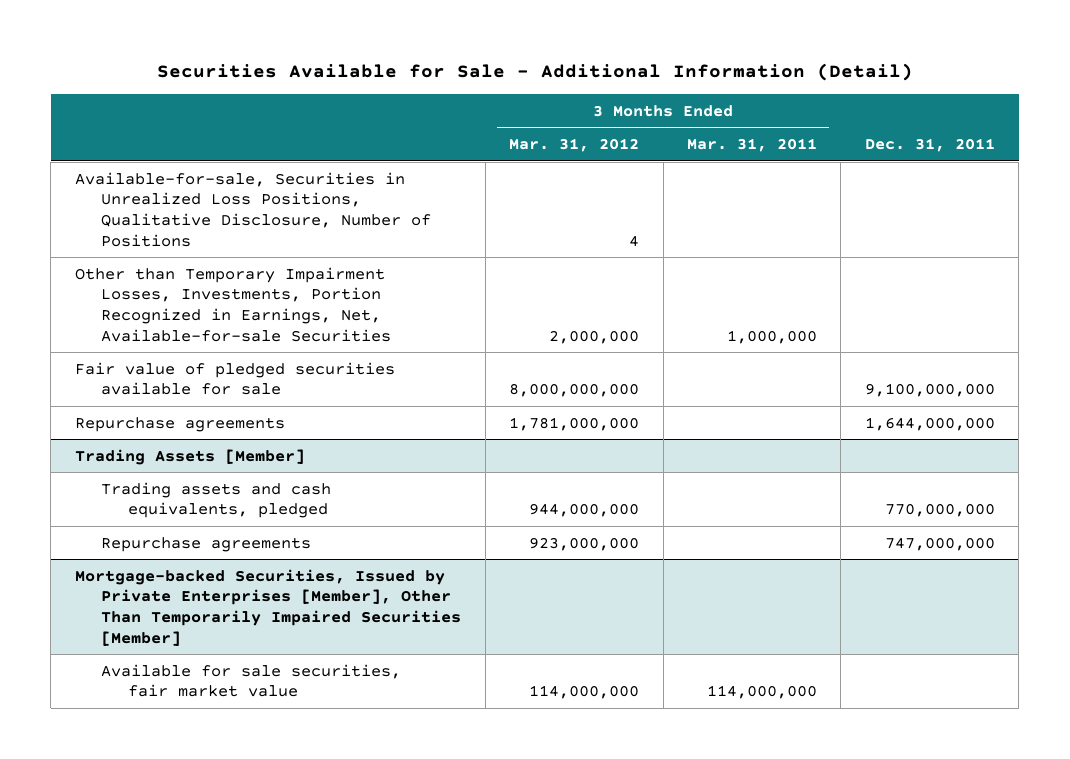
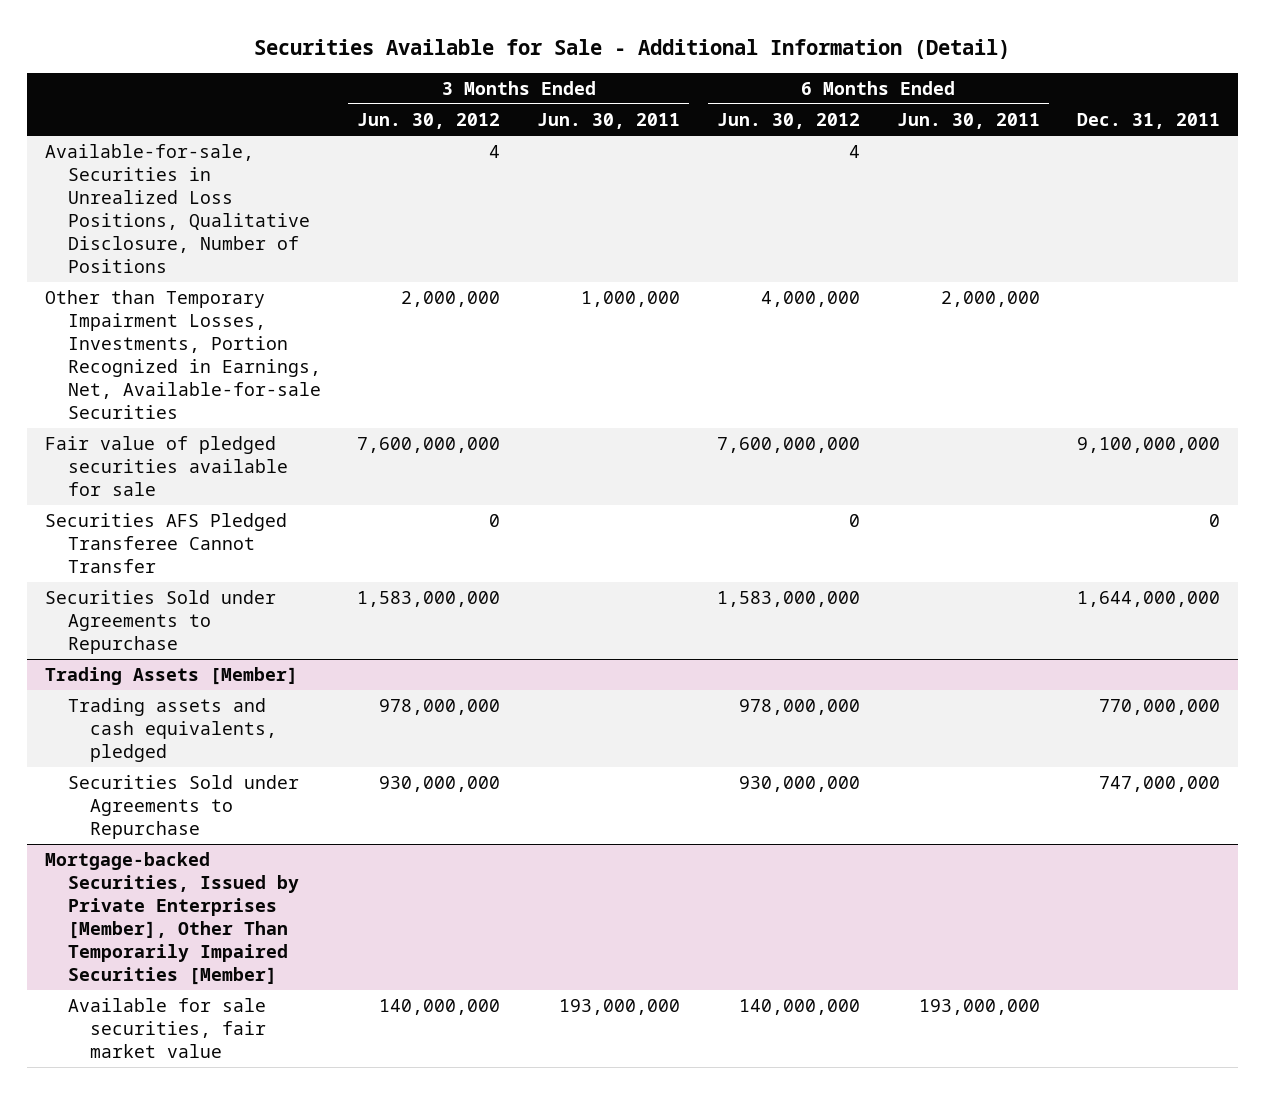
- | 3 Months Ended Mar. 31, 2012 | 3 Months Ended Mar. 31, 2011 | Dec. 31, 2011
+ | 3 Months Ended Jun. 30, 2012 | 3 Months Ended Jun. 30, 2011 | 6 Months Ended Jun. 30, 2012 | 6 Months Ended Jun. 30, 2011 | Dec. 31, 2011
- Repurchase agreements | 1,781,000,000 | | 1,644,000,000
+ Securities AFS Pledged Transferee Cannot Transfer | 0 | | 0 | | 0
+ Securities Sold under Agreements to Repurchase | 1,583,000,000 | | 1,583,000,000 | | 1,644,000,000
@ Trading Assets [Member]
- Repurchase agreements | 923,000,000 | | 747,000,000
+ Securities Sold under Agreements to Repurchase | 930,000,000 | | 930,000,000 | | 747,000,000

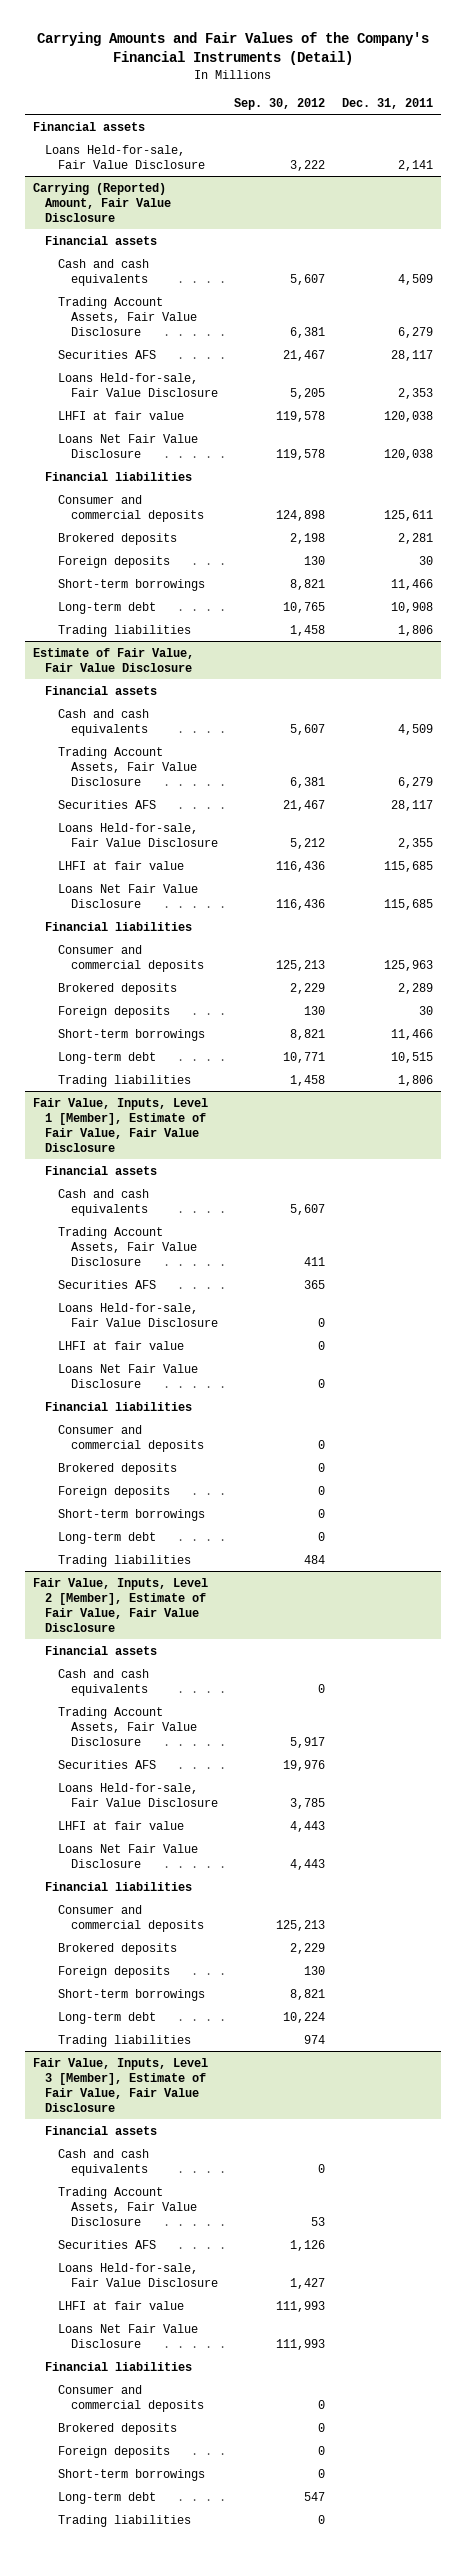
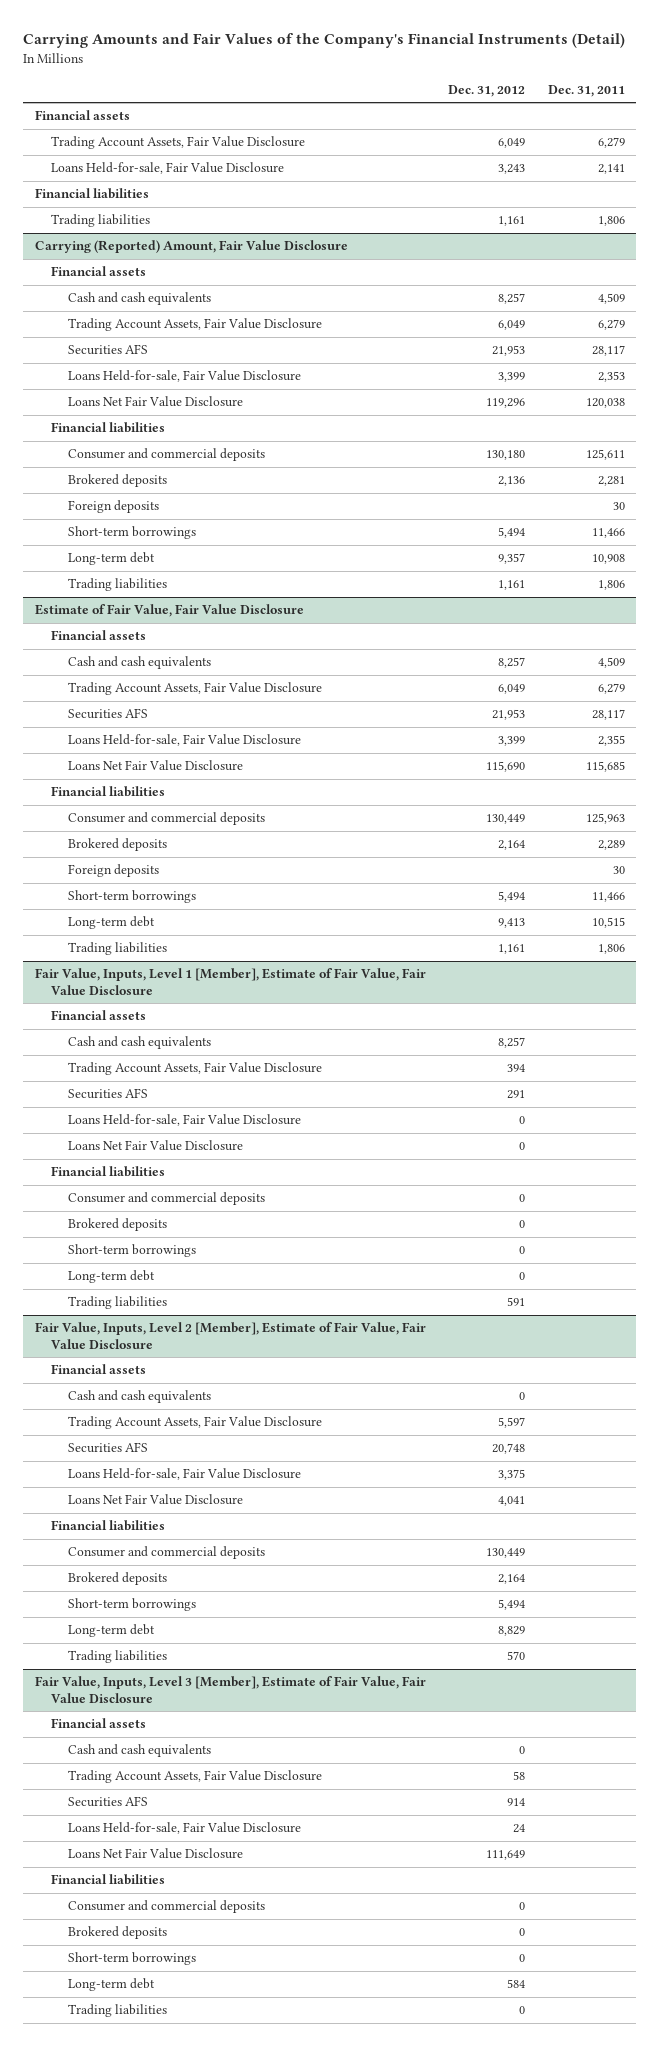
- | Sep. 30, 2012 | Dec. 31, 2011
+ | Dec. 31, 2012 | Dec. 31, 2011
+ Trading Account Assets, Fair Value Disclosure | 6,049 | 6,279
+ Financial liabilities
+ Trading liabilities | 1,161 | 1,806
@ Carrying (Reported) Amount, Fair Value Disclosure
- LHFI at fair value | 119,578 | 120,038
@ Estimate of Fair Value, Fair Value Disclosure
- LHFI at fair value | 116,436 | 115,685
@ Fair Value, Inputs, Level 1 [Member], Estimate of Fair Value, Fair Value Disclosure
- LHFI at fair value | 0 |
- Foreign deposits | 0 |
@ Fair Value, Inputs, Level 2 [Member], Estimate of Fair Value, Fair Value Disclosure
- LHFI at fair value | 4,443 |
- Foreign deposits | 130 |
@ Fair Value, Inputs, Level 3 [Member], Estimate of Fair Value, Fair Value Disclosure
- LHFI at fair value | 111,993 |
- Foreign deposits | 0 |

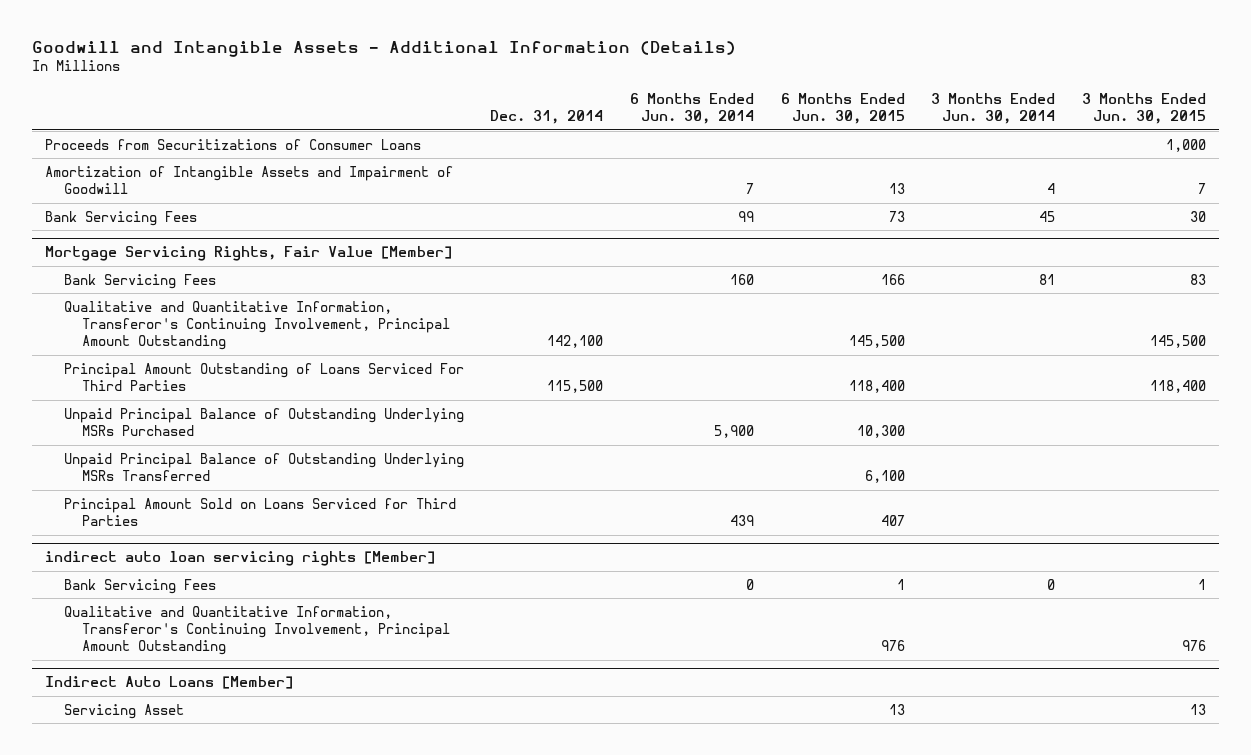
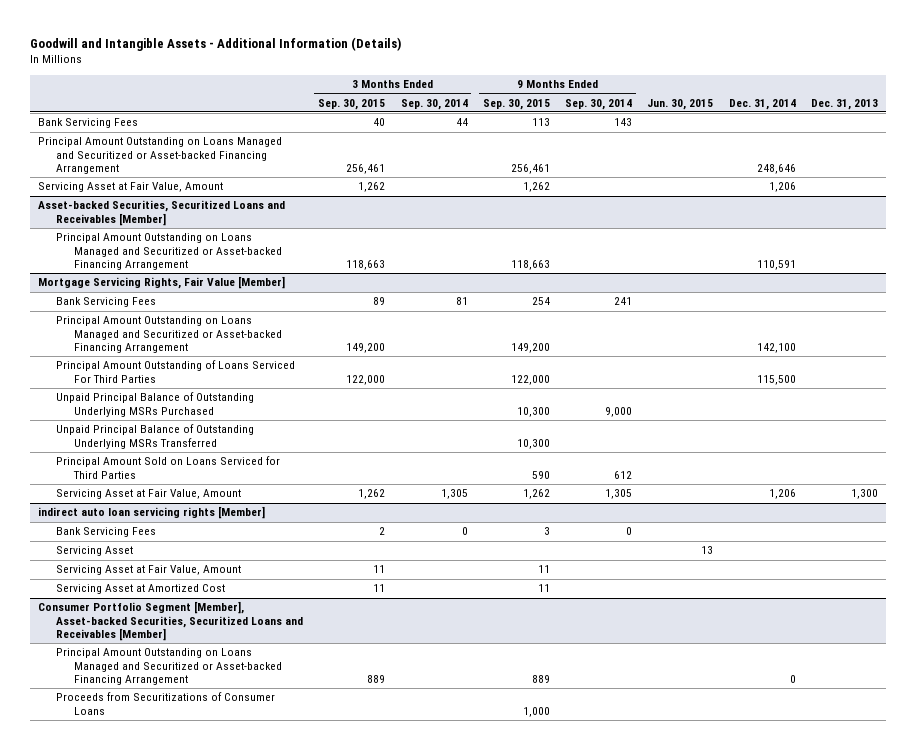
- | Dec. 31, 2014 | 6 Months Ended Jun. 30, 2014 | 6 Months Ended Jun. 30, 2015 | 3 Months Ended Jun. 30, 2014 | 3 Months Ended Jun. 30, 2015
+ | 3 Months Ended Sep. 30, 2015 | 3 Months Ended Sep. 30, 2014 | 9 Months Ended Sep. 30, 2015 | 9 Months Ended Sep. 30, 2014 | Jun. 30, 2015 | Dec. 31, 2014 | Dec. 31, 2013
- Proceeds from Securitizations of Consumer Loans | | | | | 1,000
- Amortization of Intangible Assets and Impairment of Goodwill | | 7 | 13 | 4 | 7
+ Principal Amount Outstanding on Loans Managed and Securitized or Asset-backed Financing Arrangement | 256,461 | | 256,461 | | | 248,646 |
+ Servicing Asset at Fair Value, Amount | 1,262 | | 1,262 | | | 1,206 |
+ Asset-backed Securities, Securitized Loans and Receivables [Member]
+ Principal Amount Outstanding on Loans Managed and Securitized or Asset-backed Financing Arrangement | 118,663 | | 118,663 | | | 110,591 |
@ Mortgage Servicing Rights, Fair Value [Member]
- Qualitative and Quantitative Information, Transferor's Continuing Involvement, Principal Amount Outstanding | 142,100 | | 145,500 | | 145,500
+ Principal Amount Outstanding on Loans Managed and Securitized or Asset-backed Financing Arrangement | 149,200 | | 149,200 | | | 142,100 |
+ Servicing Asset at Fair Value, Amount | 1,262 | 1,305 | 1,262 | 1,305 | | 1,206 | 1,300
@ indirect auto loan servicing rights [Member]
- Qualitative and Quantitative Information, Transferor's Continuing Involvement, Principal Amount Outstanding | | | 976 | | 976
- Indirect Auto Loans [Member]
- Servicing Asset | | | 13 | | 13
@ indirect auto loan servicing rights [Member]
+ Servicing Asset | | | | | 13 | |
+ Servicing Asset at Fair Value, Amount | 11 | | 11 | | | |
+ Servicing Asset at Amortized Cost | 11 | | 11 | | | |
+ Consumer Portfolio Segment [Member], Asset-backed Securities, Securitized Loans and Receivables [Member]
+ Principal Amount Outstanding on Loans Managed and Securitized or Asset-backed Financing Arrangement | 889 | | 889 | | | 0 |
+ Proceeds from Securitizations of Consumer Loans | | | 1,000 | | | |

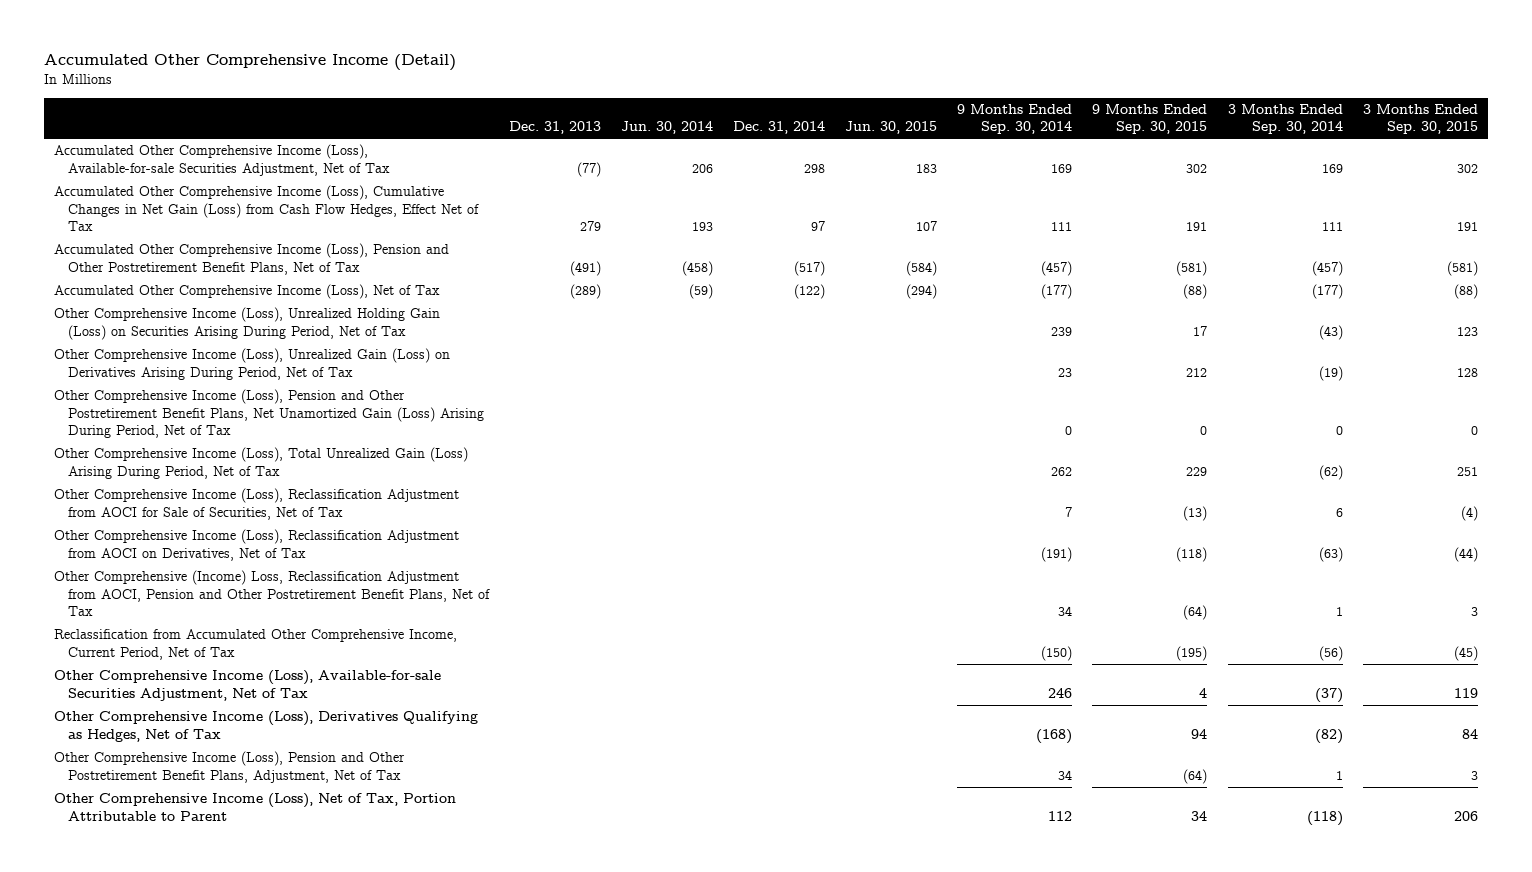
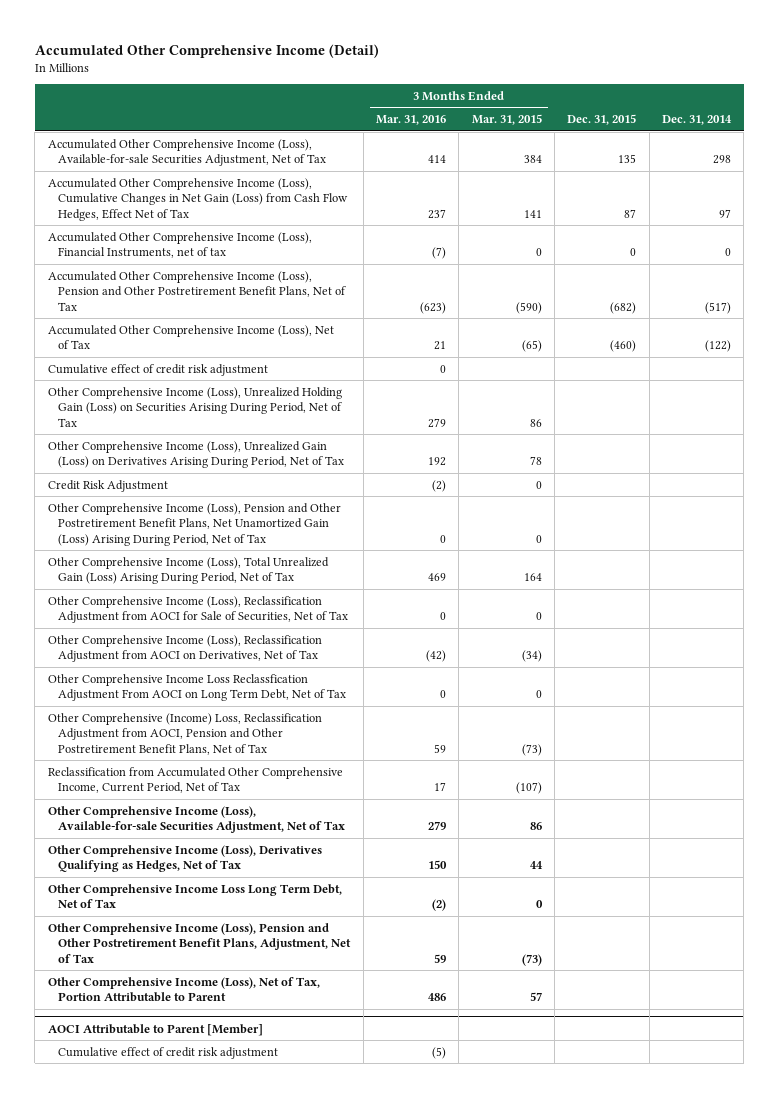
- | Dec. 31, 2013 | Jun. 30, 2014 | Dec. 31, 2014 | Jun. 30, 2015 | 9 Months Ended Sep. 30, 2014 | 9 Months Ended Sep. 30, 2015 | 3 Months Ended Sep. 30, 2014 | 3 Months Ended Sep. 30, 2015
+ | 3 Months Ended Mar. 31, 2016 | 3 Months Ended Mar. 31, 2015 | Dec. 31, 2015 | Dec. 31, 2014
+ Accumulated Other Comprehensive Income (Loss), Financial Instruments, net of tax | (7) | 0 | 0 | 0
+ Cumulative effect of credit risk adjustment | 0 | | |
+ Credit Risk Adjustment | (2) | 0 | |
+ Other Comprehensive Income Loss Reclassfication Adjustment From AOCI on Long Term Debt, Net of Tax | 0 | 0 | |
+ Other Comprehensive Income Loss Long Term Debt, Net of Tax | (2) | 0 | |
+ AOCI Attributable to Parent [Member]
+ Cumulative effect of credit risk adjustment | (5) | | |

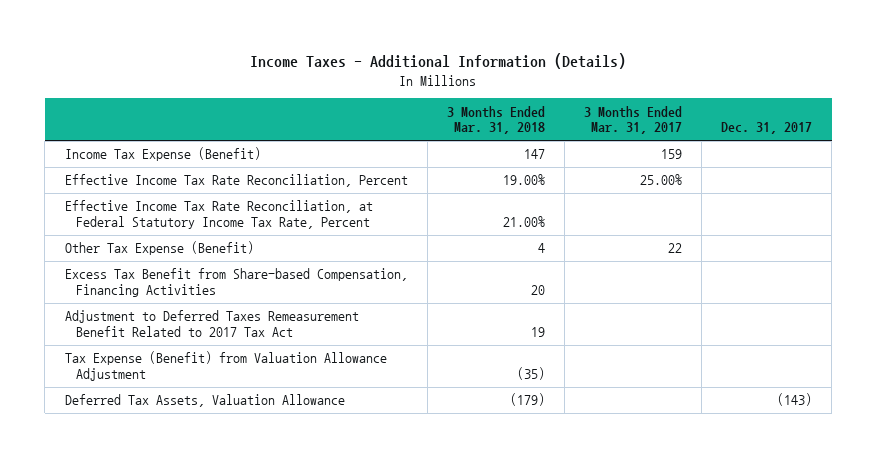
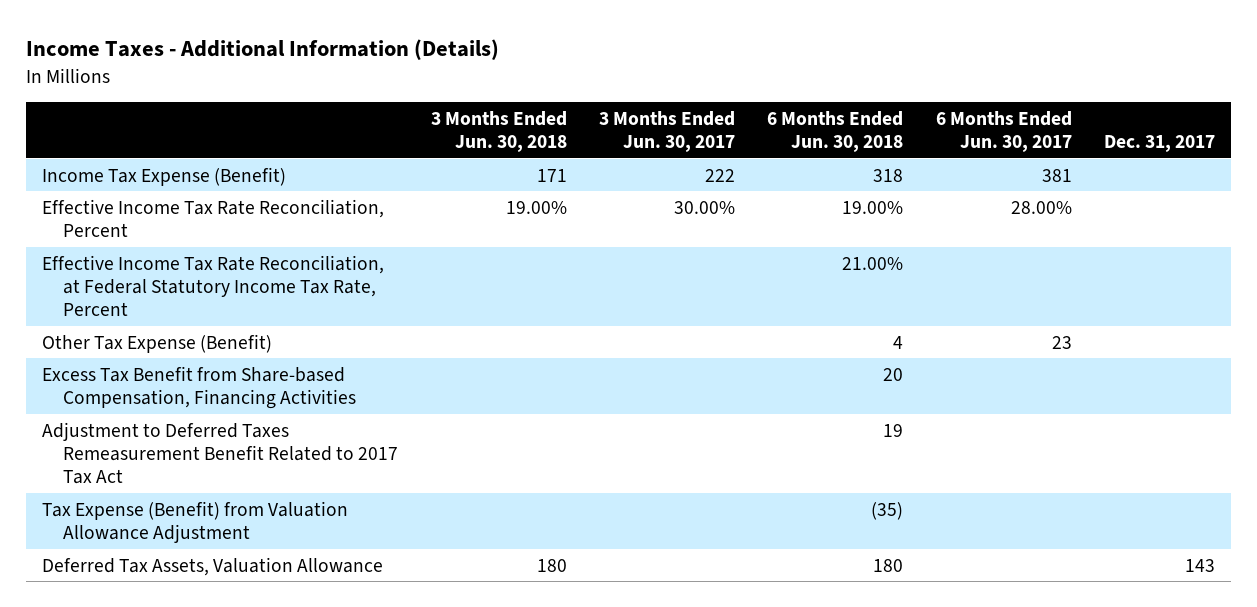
- | 3 Months Ended Mar. 31, 2018 | 3 Months Ended Mar. 31, 2017 | Dec. 31, 2017
+ | 3 Months Ended Jun. 30, 2018 | 3 Months Ended Jun. 30, 2017 | 6 Months Ended Jun. 30, 2018 | 6 Months Ended Jun. 30, 2017 | Dec. 31, 2017
- Deferred Tax Assets, Valuation Allowance | (179) | | (143)
+ Deferred Tax Assets, Valuation Allowance | 180 | | 180 | | 143

